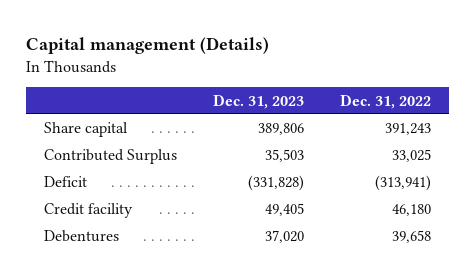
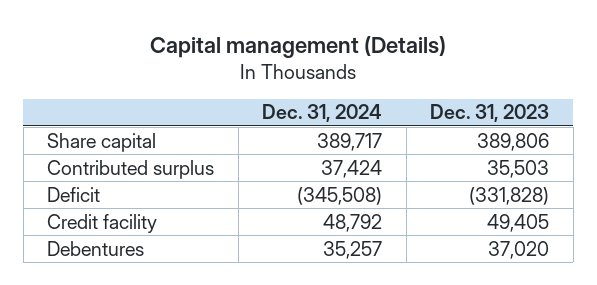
- | Dec. 31, 2023 | Dec. 31, 2022
+ | Dec. 31, 2024 | Dec. 31, 2023
- Contributed Surplus | 35,503 | 33,025
+ Contributed surplus | 37,424 | 35,503

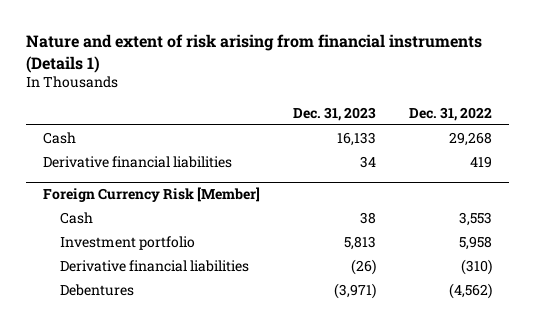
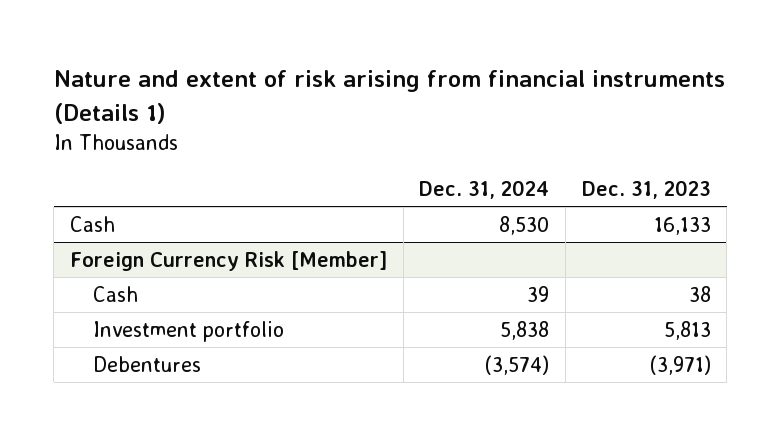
- | Dec. 31, 2023 | Dec. 31, 2022
+ | Dec. 31, 2024 | Dec. 31, 2023
- Derivative financial liabilities | 34 | 419
@ Foreign Currency Risk [Member]
- Derivative financial liabilities | (26) | (310)

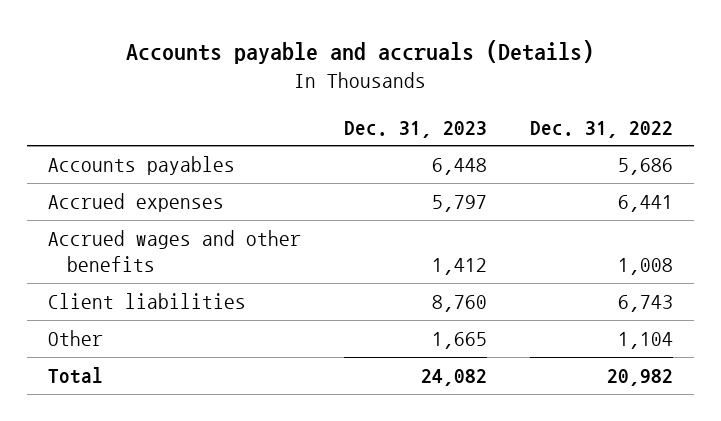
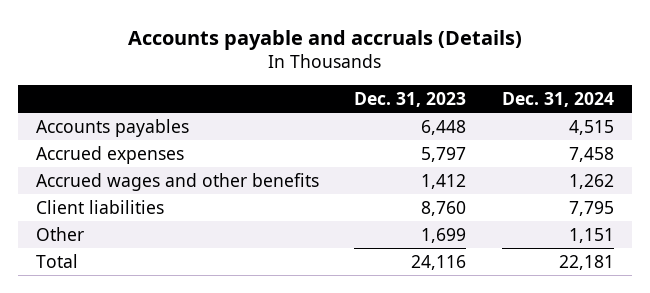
- | Dec. 31, 2023 | Dec. 31, 2022
+ | Dec. 31, 2023 | Dec. 31, 2024
- Other | 1,665 | 1,104
- Total | 24,082 | 20,982
+ Other | 1,699 | 1,151
+ Total | 24,116 | 22,181

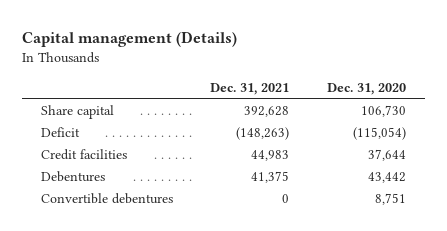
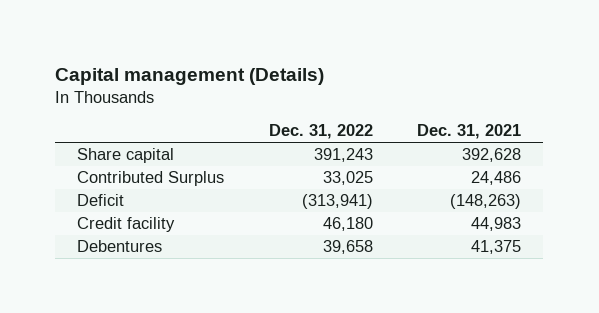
- | Dec. 31, 2021 | Dec. 31, 2020
+ | Dec. 31, 2022 | Dec. 31, 2021
+ Contributed Surplus | 33,025 | 24,486
- Credit facilities | 44,983 | 37,644
+ Credit facility | 46,180 | 44,983
- Convertible debentures | 0 | 8,751

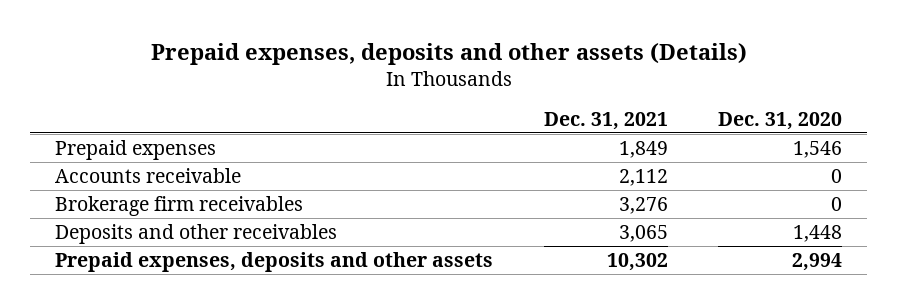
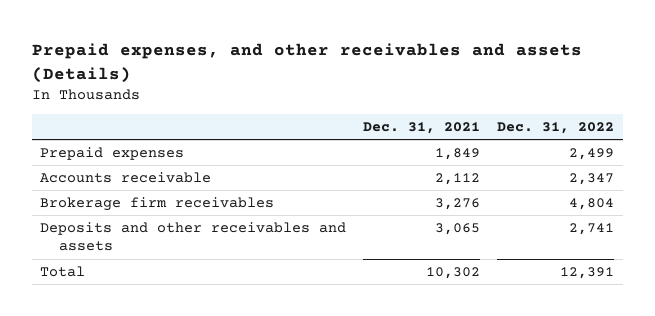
- Prepaid expenses, deposits and other assets (Details)
+ Prepaid expenses, and other receivables and assets (Details)
- | Dec. 31, 2021 | Dec. 31, 2020
+ | Dec. 31, 2021 | Dec. 31, 2022
- Deposits and other receivables | 3,065 | 1,448
- Prepaid expenses, deposits and other assets | 10,302 | 2,994
+ Deposits and other receivables and assets | 3,065 | 2,741
+ Total | 10,302 | 12,391

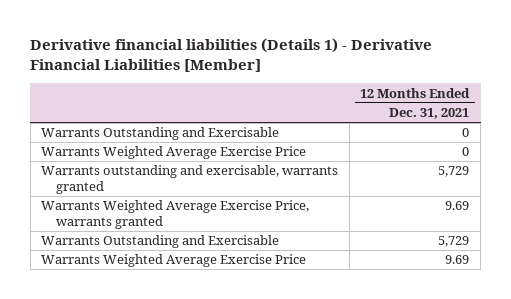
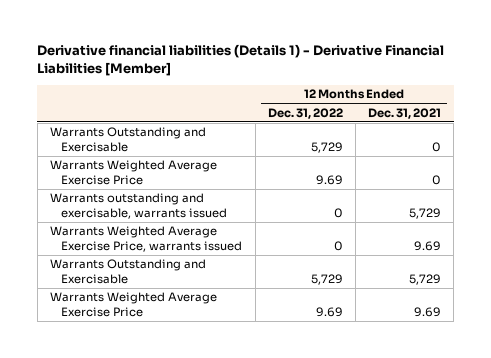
- | 12 Months Ended Dec. 31, 2021
+ | 12 Months Ended Dec. 31, 2022 | 12 Months Ended Dec. 31, 2021
- Warrants outstanding and exercisable, warrants granted | 5,729
- Warrants Weighted Average Exercise Price, warrants granted | 9.69
+ Warrants outstanding and exercisable, warrants issued | 0 | 5,729
+ Warrants Weighted Average Exercise Price, warrants issued | 0 | 9.69

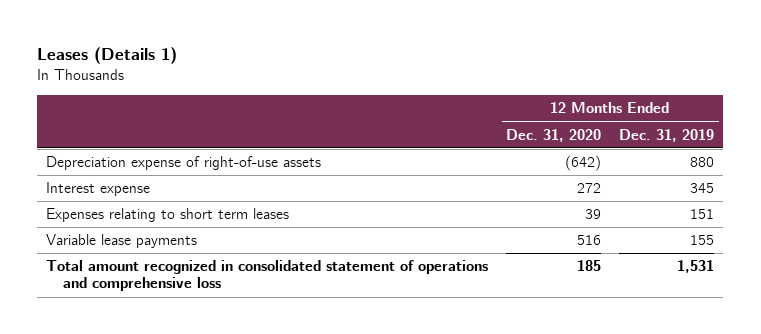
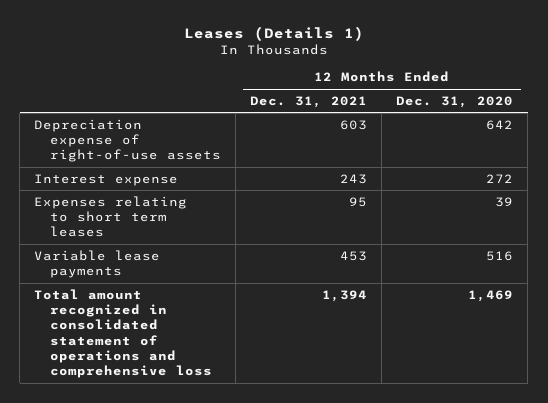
- | 12 Months Ended Dec. 31, 2020 | 12 Months Ended Dec. 31, 2019
+ | 12 Months Ended Dec. 31, 2021 | 12 Months Ended Dec. 31, 2020
- Depreciation expense of right-of-use assets | (642) | 880
+ Depreciation expense of right-of-use assets | 603 | 642
- Total amount recognized in consolidated statement of operations and comprehensive loss | 185 | 1,531
+ Total amount recognized in consolidated statement of operations and comprehensive loss | 1,394 | 1,469

